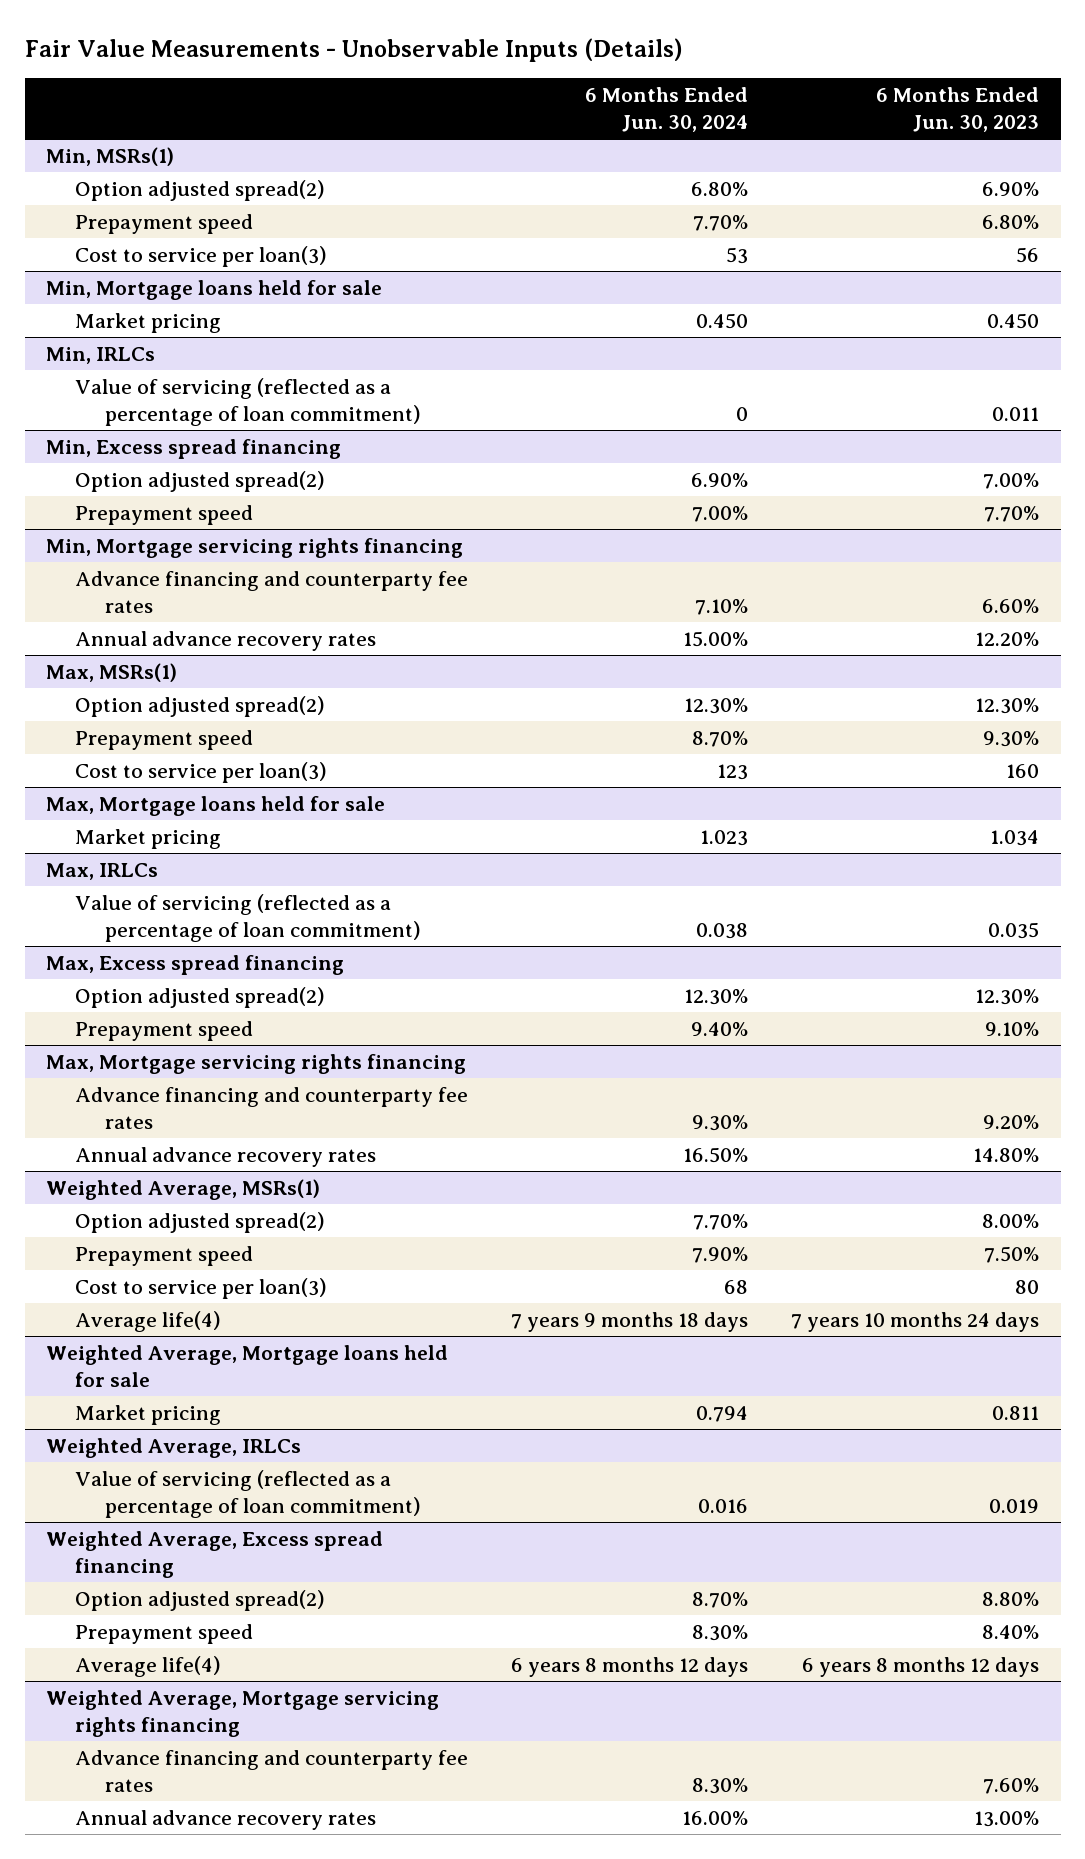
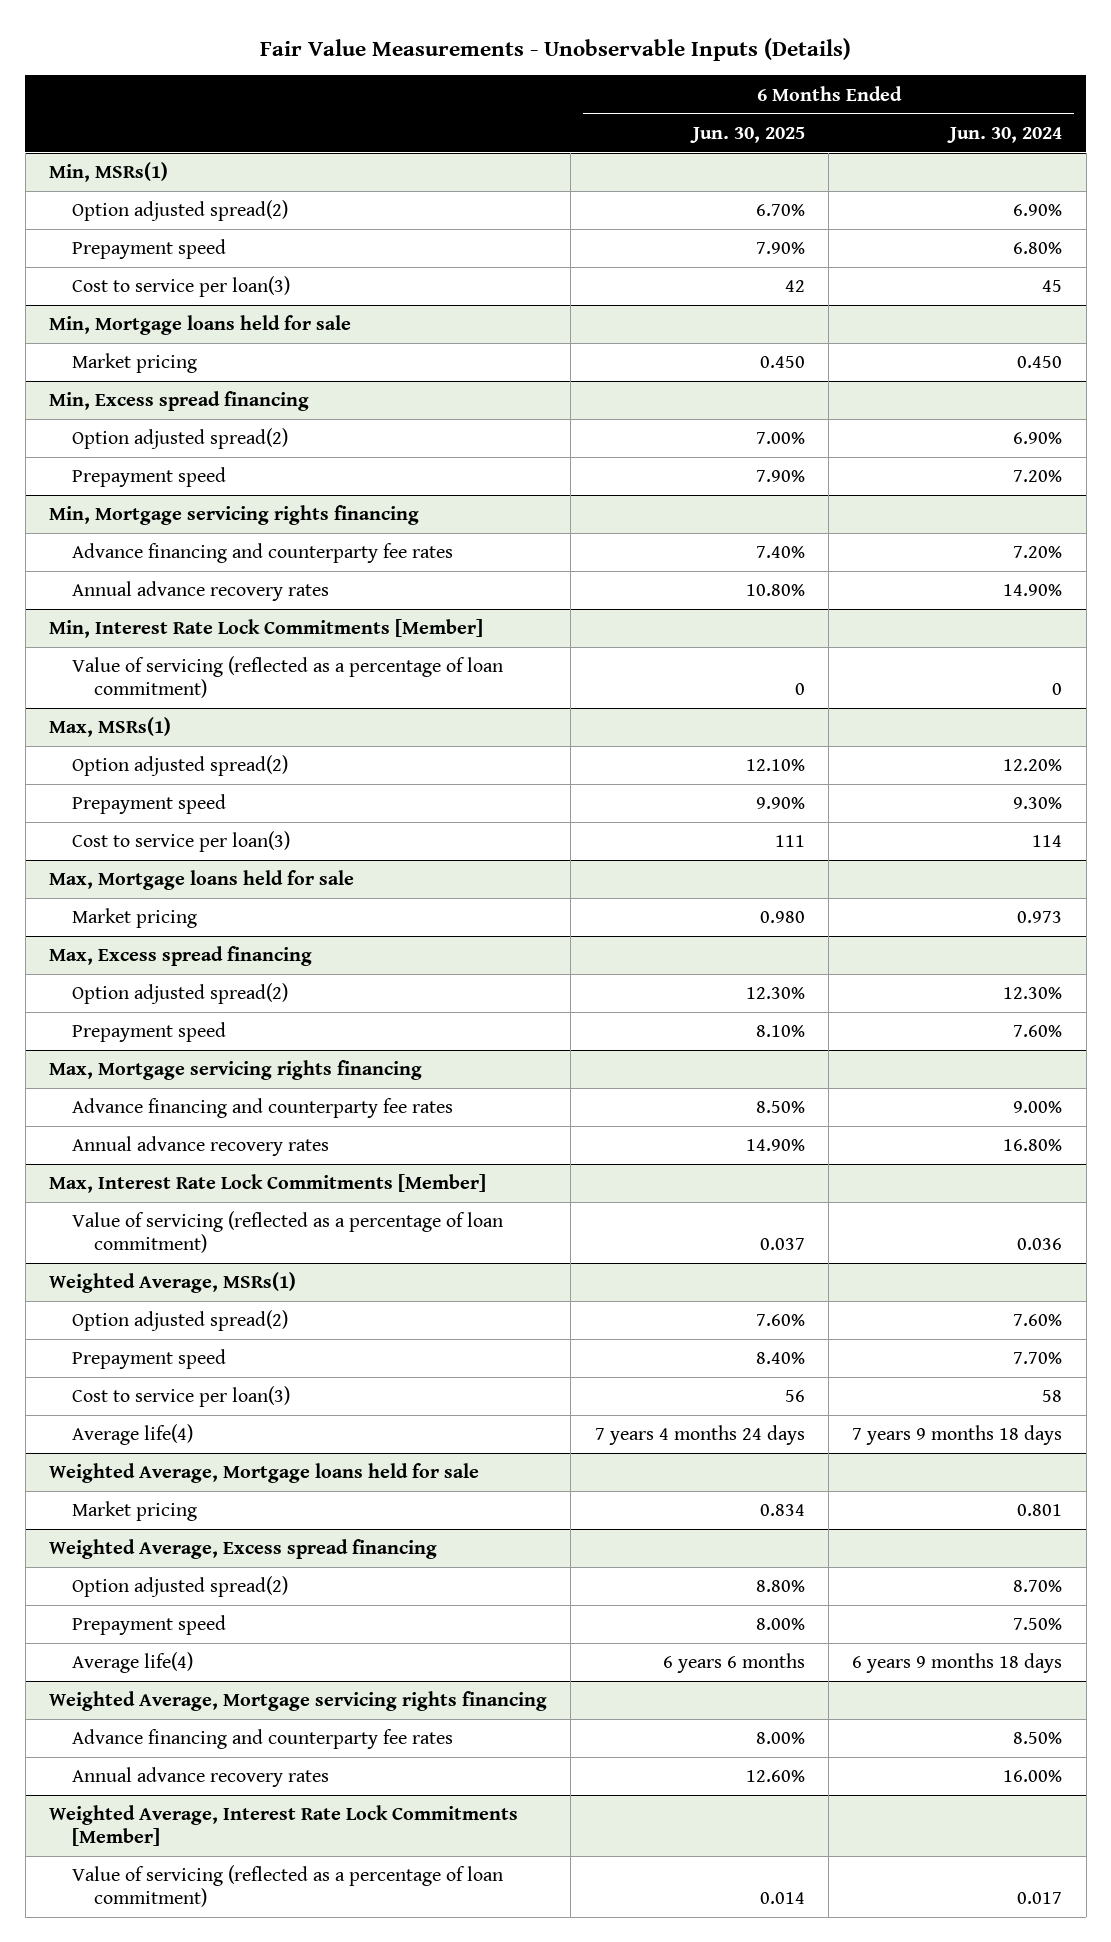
- | 6 Months Ended Jun. 30, 2024 | 6 Months Ended Jun. 30, 2023
+ | 6 Months Ended Jun. 30, 2025 | 6 Months Ended Jun. 30, 2024
@ Min, MSRs(1)
- Option adjusted spread(2) | 6.80% | 6.90%
- Prepayment speed | 7.70% | 6.80%
- Cost to service per loan(3) | 53 | 56
+ Option adjusted spread(2) | 6.70% | 6.90%
+ Prepayment speed | 7.90% | 6.80%
+ Cost to service per loan(3) | 42 | 45
- Min, IRLCs
- Value of servicing (reflected as a percentage of loan commitment) | 0 | 0.011
@ Min, Excess spread financing
- Prepayment speed | 7.00% | 7.70%
+ Prepayment speed | 7.90% | 7.20%
@ Min, Mortgage servicing rights financing
- Advance financing and counterparty fee rates | 7.10% | 6.60%
- Annual advance recovery rates | 15.00% | 12.20%
+ Advance financing and counterparty fee rates | 7.40% | 7.20%
+ Annual advance recovery rates | 10.80% | 14.90%
+ Min, Interest Rate Lock Commitments [Member]
+ Value of servicing (reflected as a percentage of loan commitment) | 0 | 0
@ Max, MSRs(1)
- Option adjusted spread(2) | 12.30% | 12.30%
- Prepayment speed | 8.70% | 9.30%
- Cost to service per loan(3) | 123 | 160
+ Option adjusted spread(2) | 12.10% | 12.20%
+ Prepayment speed | 9.90% | 9.30%
+ Cost to service per loan(3) | 111 | 114
@ Max, Mortgage loans held for sale
- Market pricing | 1.023 | 1.034
- Max, IRLCs
- Value of servicing (reflected as a percentage of loan commitment) | 0.038 | 0.035
@ Max, Mortgage loans held for sale
+ Market pricing | 0.980 | 0.973
@ Max, Excess spread financing
- Prepayment speed | 9.40% | 9.10%
+ Prepayment speed | 8.10% | 7.60%
@ Max, Mortgage servicing rights financing
- Advance financing and counterparty fee rates | 9.30% | 9.20%
- Annual advance recovery rates | 16.50% | 14.80%
+ Advance financing and counterparty fee rates | 8.50% | 9.00%
+ Annual advance recovery rates | 14.90% | 16.80%
+ Max, Interest Rate Lock Commitments [Member]
+ Value of servicing (reflected as a percentage of loan commitment) | 0.037 | 0.036
@ Weighted Average, MSRs(1)
- Option adjusted spread(2) | 7.70% | 8.00%
- Prepayment speed | 7.90% | 7.50%
- Cost to service per loan(3) | 68 | 80
+ Option adjusted spread(2) | 7.60% | 7.60%
+ Prepayment speed | 8.40% | 7.70%
+ Cost to service per loan(3) | 56 | 58
@ Weighted Average, Mortgage loans held for sale
- Market pricing | 0.794 | 0.811
- Weighted Average, IRLCs
- Value of servicing (reflected as a percentage of loan commitment) | 0.016 | 0.019
@ Weighted Average, Mortgage loans held for sale
+ Market pricing | 0.834 | 0.801
@ Weighted Average, Excess spread financing
- Prepayment speed | 8.30% | 8.40%
- Average life(4) | 6 years 8 months 12 days | 6 years 8 months 12 days
+ Prepayment speed | 8.00% | 7.50%
+ Average life(4) | 6 years 6 months | 6 years 9 months 18 days
@ Weighted Average, Mortgage servicing rights financing
- Advance financing and counterparty fee rates | 8.30% | 7.60%
+ Advance financing and counterparty fee rates | 8.00% | 8.50%
+ Weighted Average, Interest Rate Lock Commitments [Member]
+ Value of servicing (reflected as a percentage of loan commitment) | 0.014 | 0.017

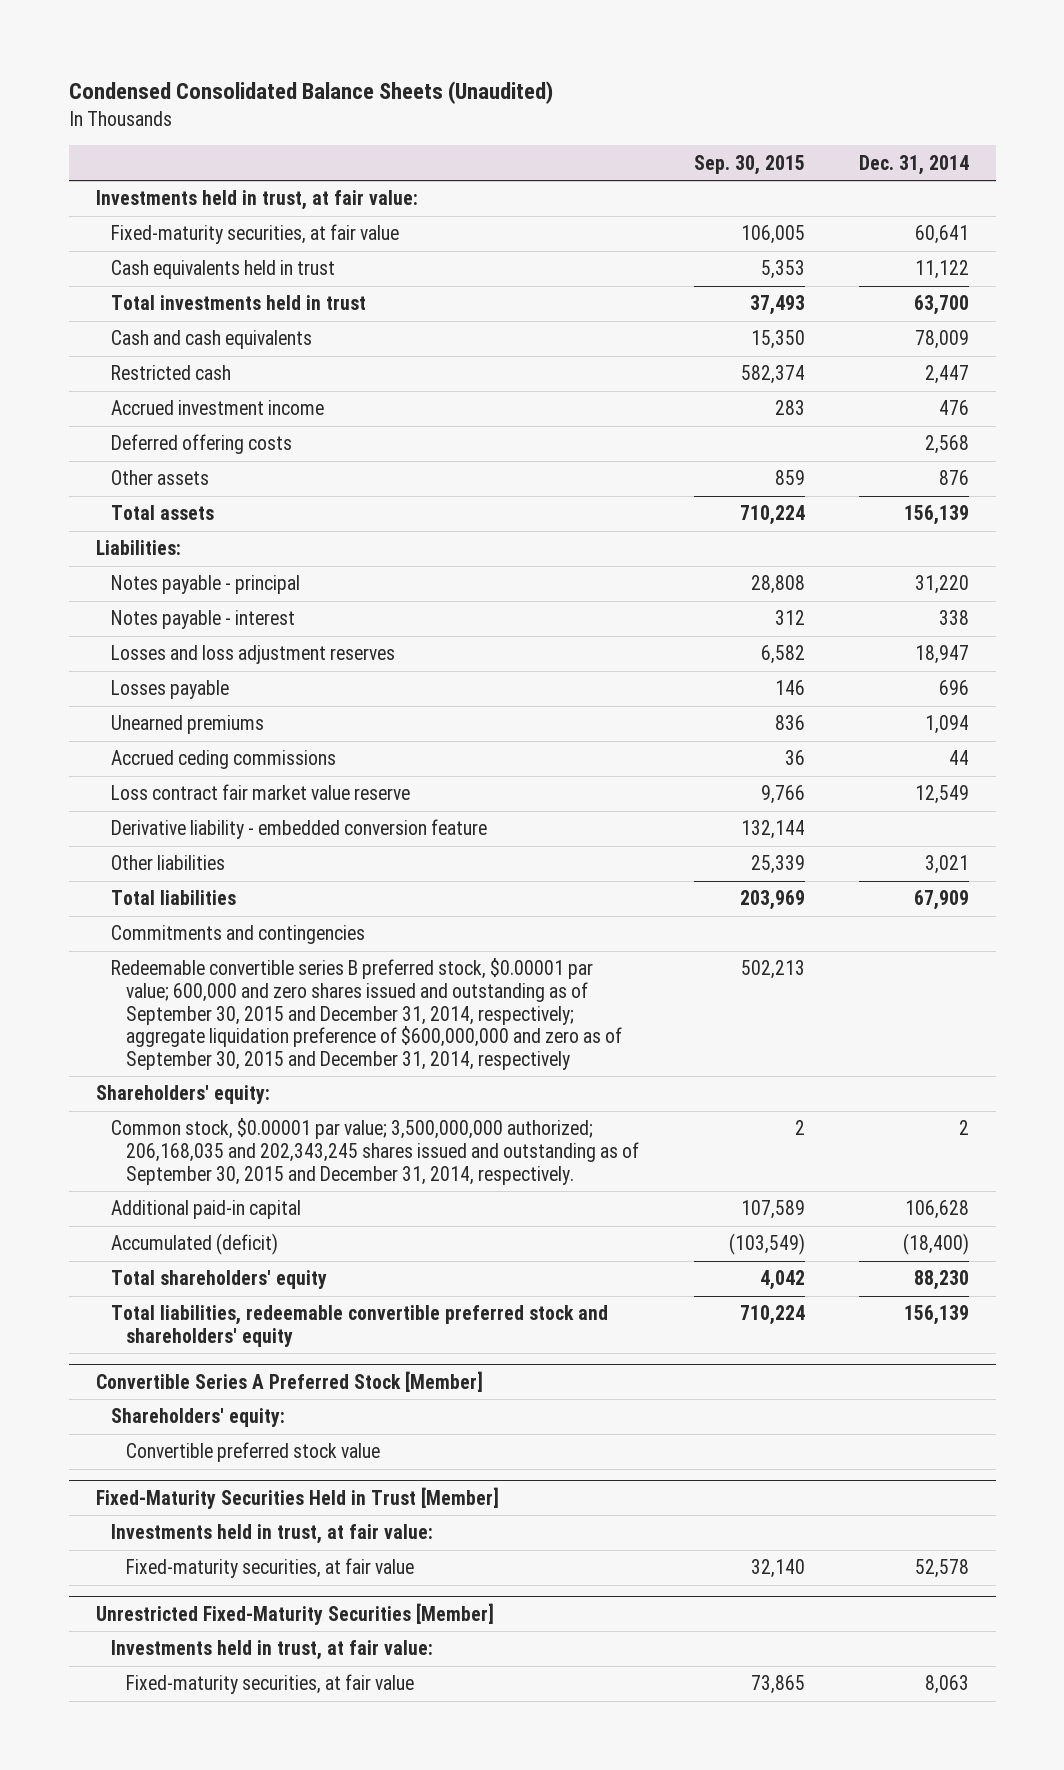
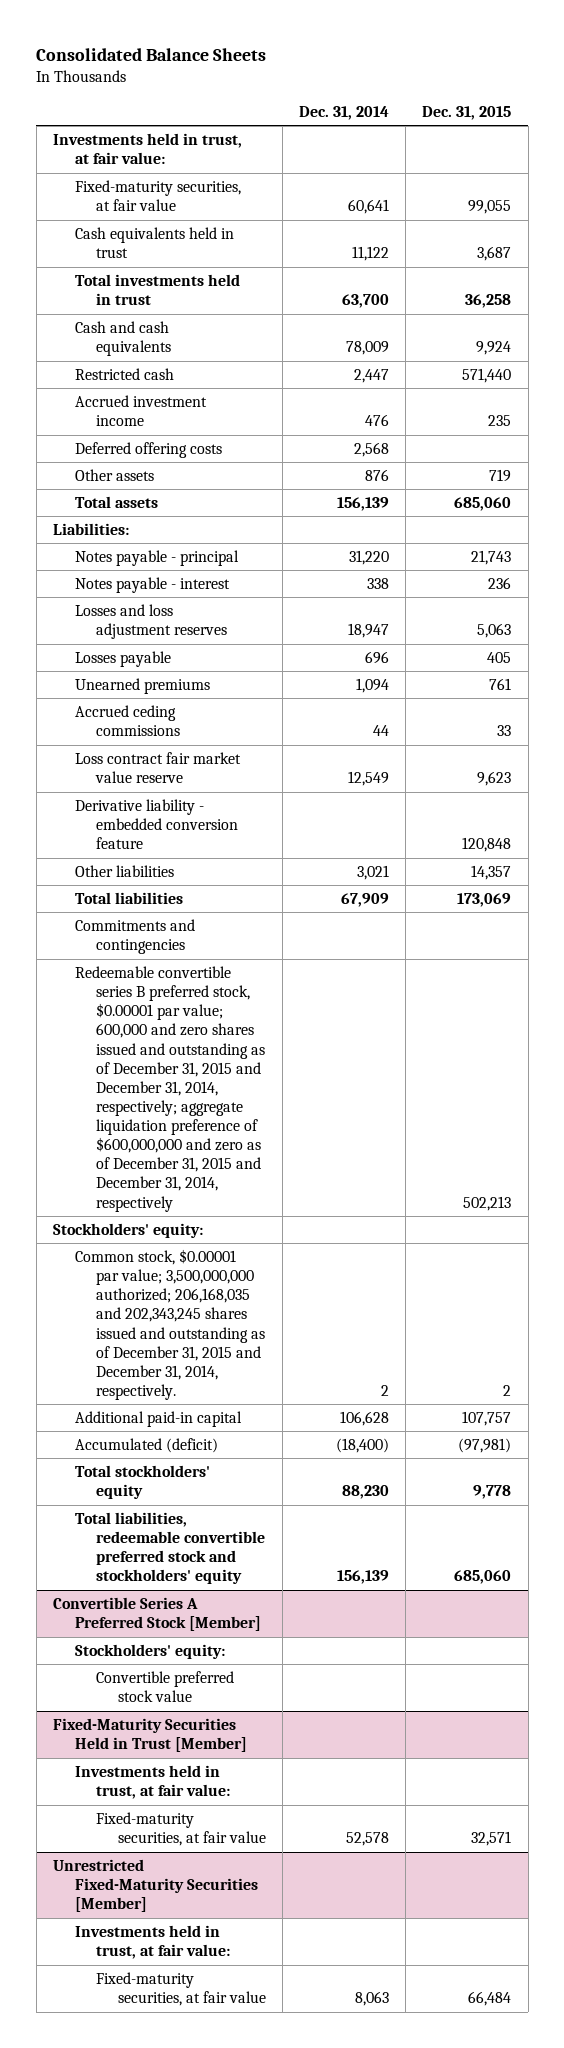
- Condensed Consolidated Balance Sheets (Unaudited)
+ Consolidated Balance Sheets
- | Sep. 30, 2015 | Dec. 31, 2014
+ | Dec. 31, 2014 | Dec. 31, 2015
- Redeemable convertible series B preferred stock, $0.00001 par value; 600,000 and zero shares issued and outstanding as of September 30, 2015 and December 31, 2014, respectively; aggregate liquidation preference of $600,000,000 and zero as of September 30, 2015 and December 31, 2014, respectively | 502,213 |
- Shareholders' equity:
- Common stock, $0.00001 par value; 3,500,000,000 authorized; 206,168,035 and 202,343,245 shares issued and outstanding as of September 30, 2015 and December 31, 2014, respectively. | 2 | 2
+ Redeemable convertible series B preferred stock, $0.00001 par value; 600,000 and zero shares issued and outstanding as of December 31, 2015 and December 31, 2014, respectively; aggregate liquidation preference of $600,000,000 and zero as of December 31, 2015 and December 31, 2014, respectively | | 502,213
+ Stockholders' equity:
+ Common stock, $0.00001 par value; 3,500,000,000 authorized; 206,168,035 and 202,343,245 shares issued and outstanding as of December 31, 2015 and December 31, 2014, respectively. | 2 | 2
- Total shareholders' equity | 4,042 | 88,230
- Total liabilities, redeemable convertible preferred stock and shareholders' equity | 710,224 | 156,139
+ Total stockholders' equity | 88,230 | 9,778
+ Total liabilities, redeemable convertible preferred stock and stockholders' equity | 156,139 | 685,060
@ Convertible Series A Preferred Stock [Member]
- Shareholders' equity:
+ Stockholders' equity:

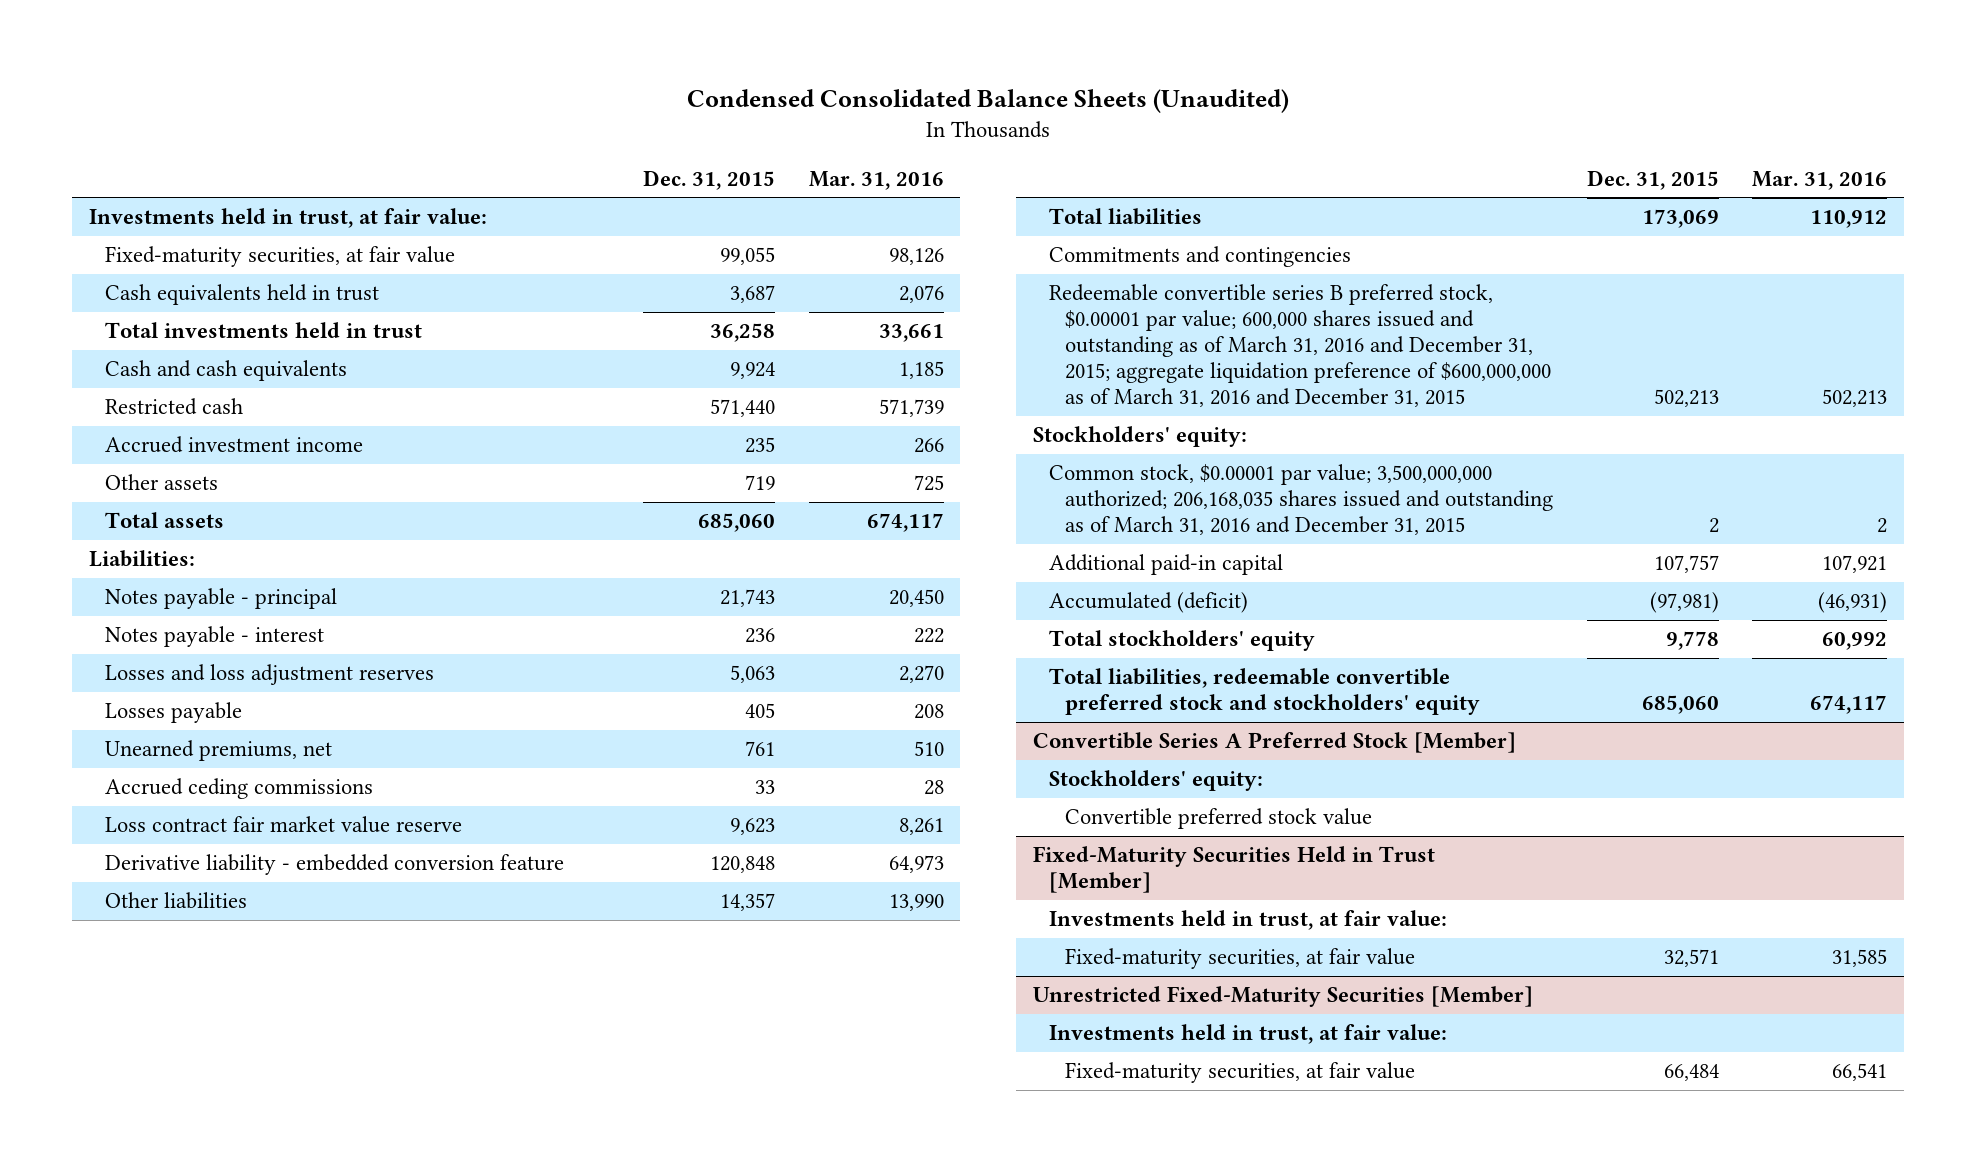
- Consolidated Balance Sheets
+ Condensed Consolidated Balance Sheets (Unaudited)
- | Dec. 31, 2014 | Dec. 31, 2015
+ | Dec. 31, 2015 | Mar. 31, 2016
- Deferred offering costs | 2,568 |
- Unearned premiums | 1,094 | 761
+ Unearned premiums, net | 761 | 510
- Redeemable convertible series B preferred stock, $0.00001 par value; 600,000 and zero shares issued and outstanding as of December 31, 2015 and December 31, 2014, respectively; aggregate liquidation preference of $600,000,000 and zero as of December 31, 2015 and December 31, 2014, respectively | | 502,213
+ Redeemable convertible series B preferred stock, $0.00001 par value; 600,000 shares issued and outstanding as of March 31, 2016 and December 31, 2015; aggregate liquidation preference of $600,000,000 as of March 31, 2016 and December 31, 2015 | 502,213 | 502,213
- Common stock, $0.00001 par value; 3,500,000,000 authorized; 206,168,035 and 202,343,245 shares issued and outstanding as of December 31, 2015 and December 31, 2014, respectively. | 2 | 2
+ Common stock, $0.00001 par value; 3,500,000,000 authorized; 206,168,035 shares issued and outstanding as of March 31, 2016 and December 31, 2015 | 2 | 2

